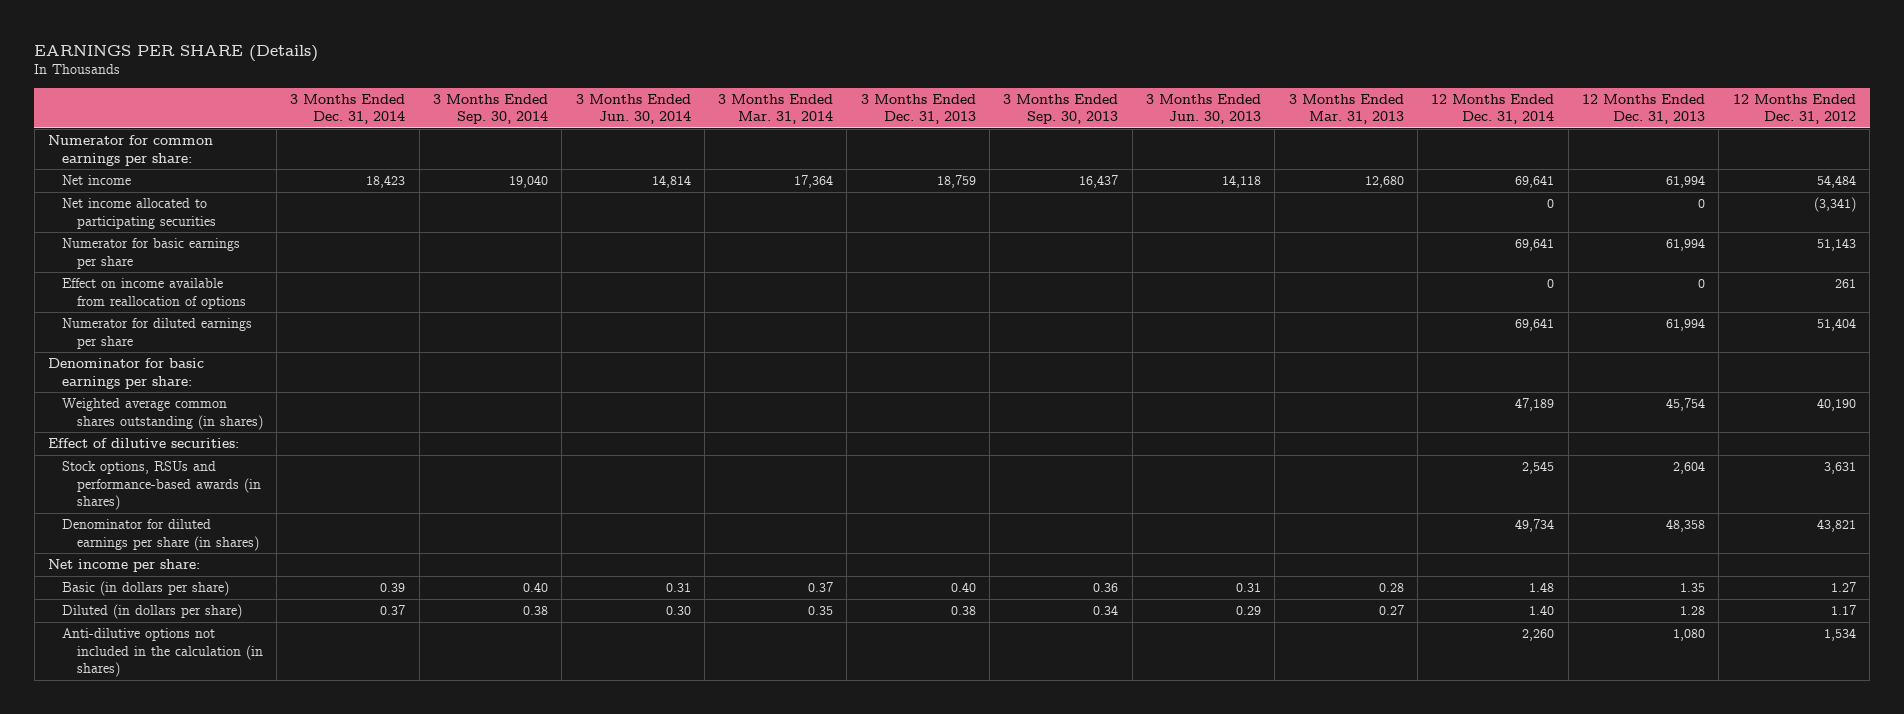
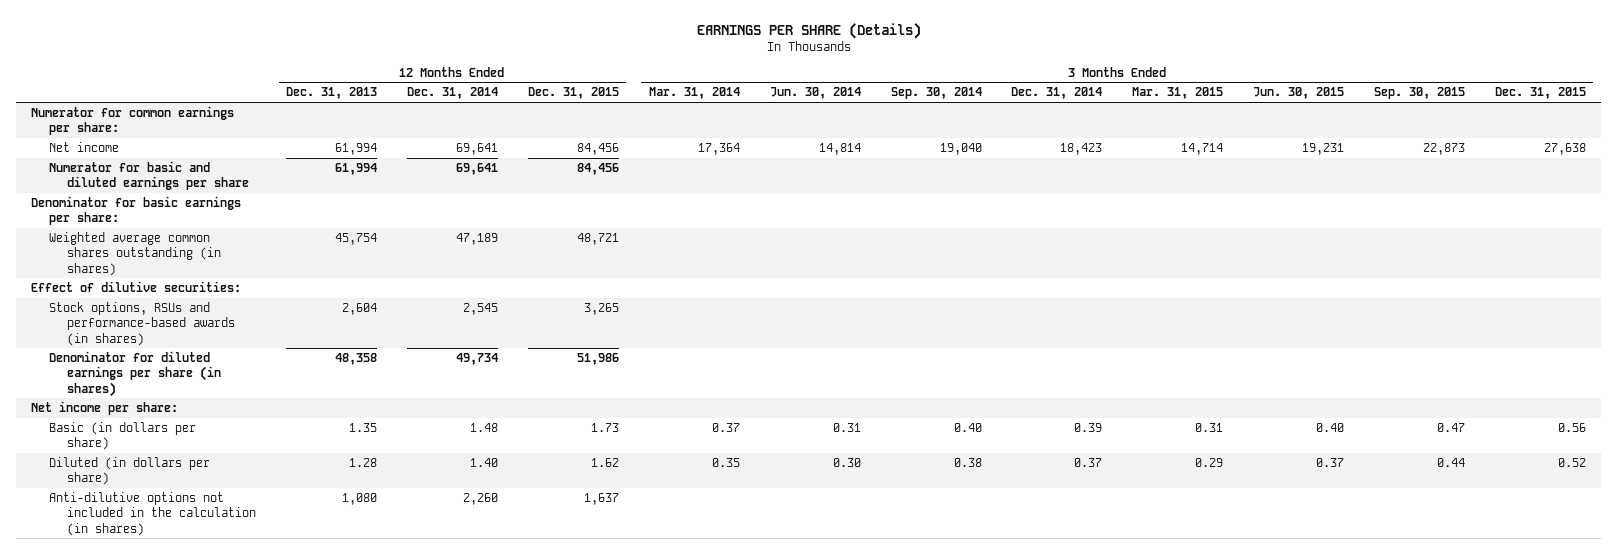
- | 3 Months Ended Dec. 31, 2014 | 3 Months Ended Sep. 30, 2014 | 3 Months Ended Jun. 30, 2014 | 3 Months Ended Mar. 31, 2014 | 3 Months Ended Dec. 31, 2013 | 3 Months Ended Sep. 30, 2013 | 3 Months Ended Jun. 30, 2013 | 3 Months Ended Mar. 31, 2013 | 12 Months Ended Dec. 31, 2014 | 12 Months Ended Dec. 31, 2013 | 12 Months Ended Dec. 31, 2012
+ | 12 Months Ended Dec. 31, 2013 | 12 Months Ended Dec. 31, 2014 | 12 Months Ended Dec. 31, 2015 | 3 Months Ended Mar. 31, 2014 | 3 Months Ended Jun. 30, 2014 | 3 Months Ended Sep. 30, 2014 | 3 Months Ended Dec. 31, 2014 | 3 Months Ended Mar. 31, 2015 | 3 Months Ended Jun. 30, 2015 | 3 Months Ended Sep. 30, 2015 | 3 Months Ended Dec. 31, 2015
- Net income allocated to participating securities | | | | | | | | | 0 | 0 | (3,341)
- Numerator for basic earnings per share | | | | | | | | | 69,641 | 61,994 | 51,143
- Effect on income available from reallocation of options | | | | | | | | | 0 | 0 | 261
- Numerator for diluted earnings per share | | | | | | | | | 69,641 | 61,994 | 51,404
+ Numerator for basic and diluted earnings per share | 61,994 | 69,641 | 84,456 | | | | | | | |

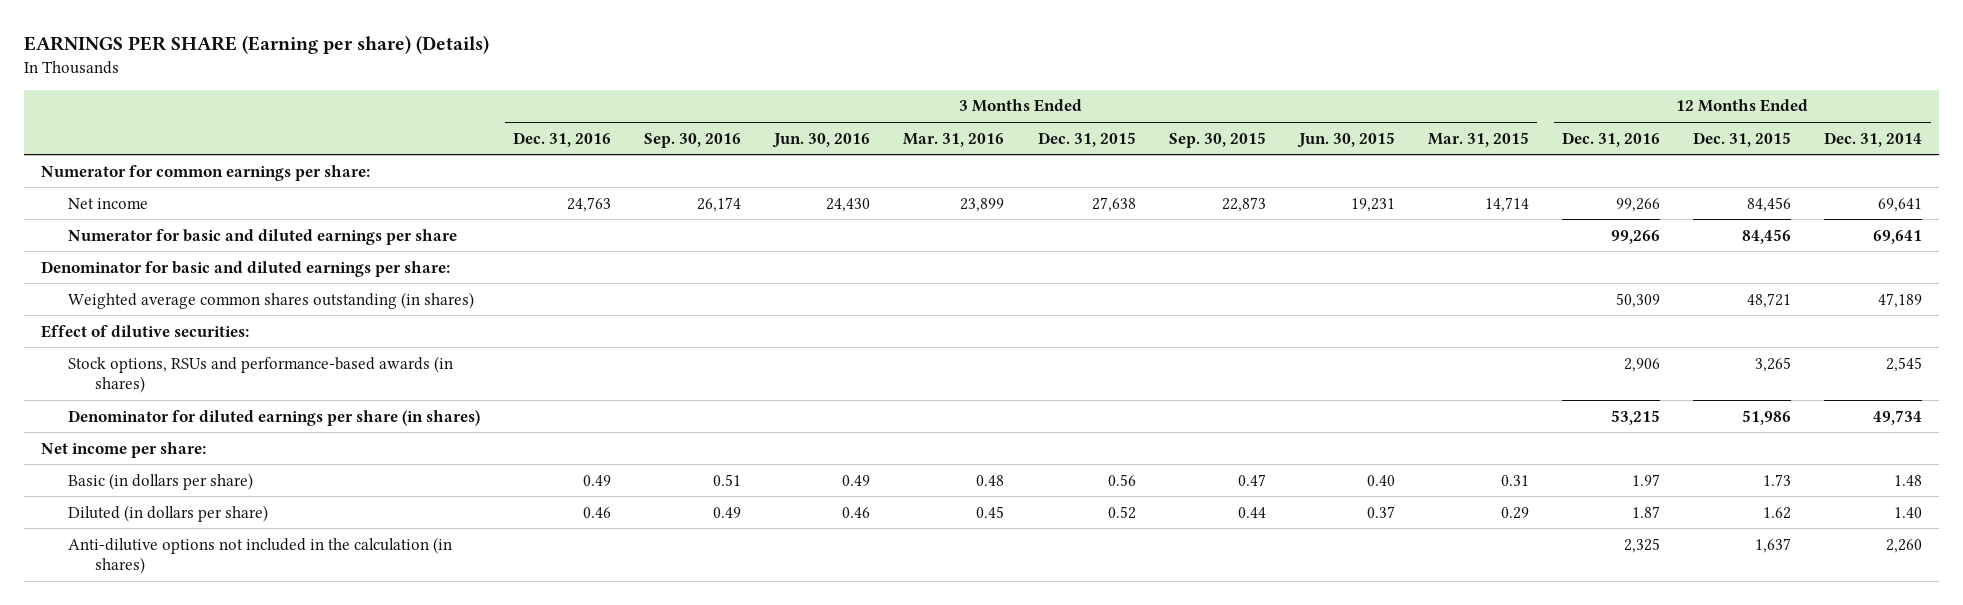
- EARNINGS PER SHARE (Details)
+ EARNINGS PER SHARE (Earning per share) (Details)
- | 12 Months Ended Dec. 31, 2013 | 12 Months Ended Dec. 31, 2014 | 12 Months Ended Dec. 31, 2015 | 3 Months Ended Mar. 31, 2014 | 3 Months Ended Jun. 30, 2014 | 3 Months Ended Sep. 30, 2014 | 3 Months Ended Dec. 31, 2014 | 3 Months Ended Mar. 31, 2015 | 3 Months Ended Jun. 30, 2015 | 3 Months Ended Sep. 30, 2015 | 3 Months Ended Dec. 31, 2015
+ | 3 Months Ended Dec. 31, 2016 | 3 Months Ended Sep. 30, 2016 | 3 Months Ended Jun. 30, 2016 | 3 Months Ended Mar. 31, 2016 | 3 Months Ended Dec. 31, 2015 | 3 Months Ended Sep. 30, 2015 | 3 Months Ended Jun. 30, 2015 | 3 Months Ended Mar. 31, 2015 | 12 Months Ended Dec. 31, 2016 | 12 Months Ended Dec. 31, 2015 | 12 Months Ended Dec. 31, 2014
- Denominator for basic earnings per share:
+ Denominator for basic and diluted earnings per share:

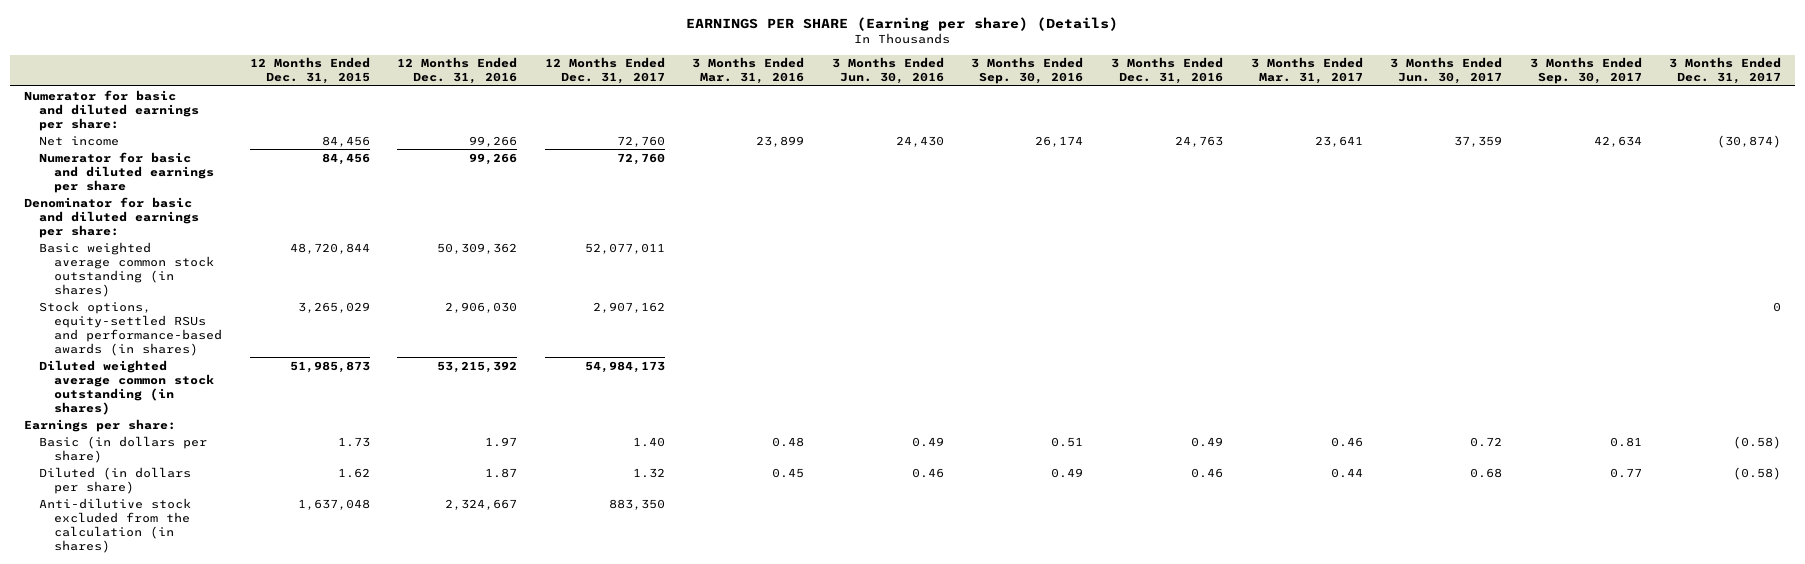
- | 3 Months Ended Dec. 31, 2016 | 3 Months Ended Sep. 30, 2016 | 3 Months Ended Jun. 30, 2016 | 3 Months Ended Mar. 31, 2016 | 3 Months Ended Dec. 31, 2015 | 3 Months Ended Sep. 30, 2015 | 3 Months Ended Jun. 30, 2015 | 3 Months Ended Mar. 31, 2015 | 12 Months Ended Dec. 31, 2016 | 12 Months Ended Dec. 31, 2015 | 12 Months Ended Dec. 31, 2014
+ | 12 Months Ended Dec. 31, 2015 | 12 Months Ended Dec. 31, 2016 | 12 Months Ended Dec. 31, 2017 | 3 Months Ended Mar. 31, 2016 | 3 Months Ended Jun. 30, 2016 | 3 Months Ended Sep. 30, 2016 | 3 Months Ended Dec. 31, 2016 | 3 Months Ended Mar. 31, 2017 | 3 Months Ended Jun. 30, 2017 | 3 Months Ended Sep. 30, 2017 | 3 Months Ended Dec. 31, 2017
- Numerator for common earnings per share:
+ Numerator for basic and diluted earnings per share:
- Weighted average common shares outstanding (in shares) | | | | | | | | | 50,309 | 48,721 | 47,189
- Effect of dilutive securities:
- Stock options, RSUs and performance-based awards (in shares) | | | | | | | | | 2,906 | 3,265 | 2,545
- Denominator for diluted earnings per share (in shares) | | | | | | | | | 53,215 | 51,986 | 49,734
- Net income per share:
+ Basic weighted average common stock outstanding (in shares) | 48,720,844 | 50,309,362 | 52,077,011 | | | | | | | |
+ Stock options, equity-settled RSUs and performance-based awards (in shares) | 3,265,029 | 2,906,030 | 2,907,162 | | | | | | | | 0
+ Diluted weighted average common stock outstanding (in shares) | 51,985,873 | 53,215,392 | 54,984,173 | | | | | | | |
+ Earnings per share:
- Anti-dilutive options not included in the calculation (in shares) | | | | | | | | | 2,325 | 1,637 | 2,260
+ Anti-dilutive stock excluded from the calculation (in shares) | 1,637,048 | 2,324,667 | 883,350 | | | | | | | |

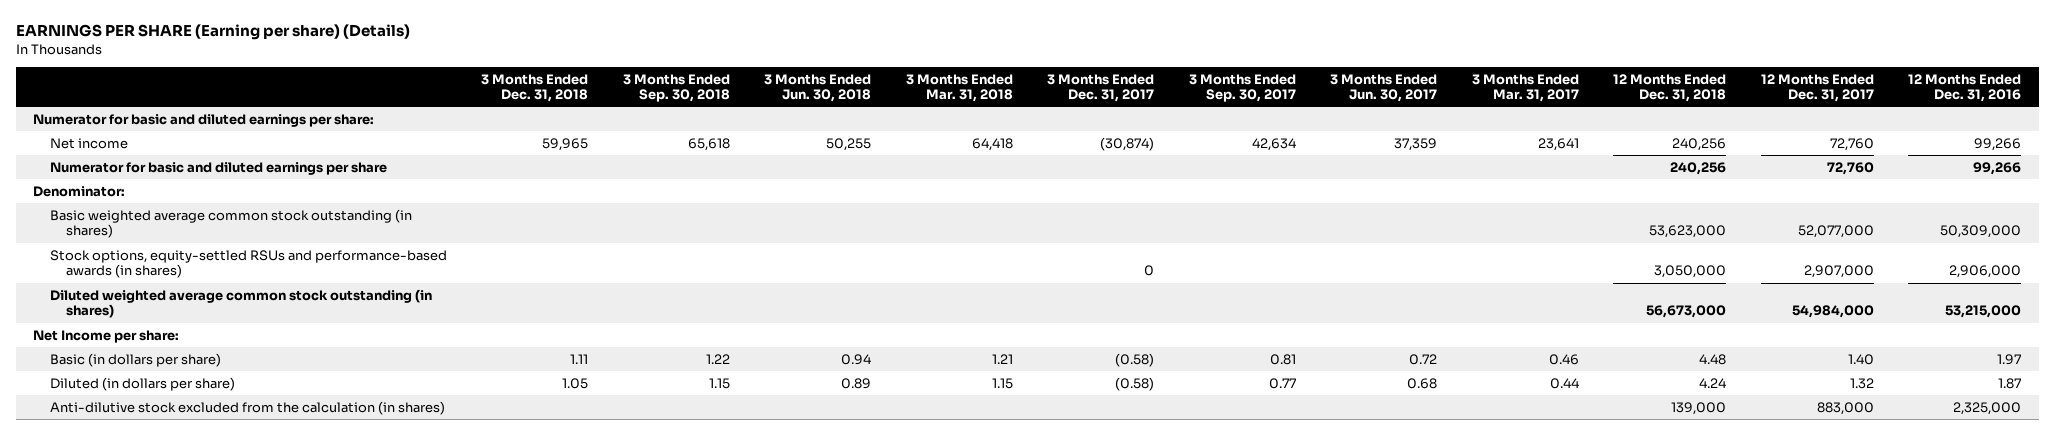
- | 12 Months Ended Dec. 31, 2015 | 12 Months Ended Dec. 31, 2016 | 12 Months Ended Dec. 31, 2017 | 3 Months Ended Mar. 31, 2016 | 3 Months Ended Jun. 30, 2016 | 3 Months Ended Sep. 30, 2016 | 3 Months Ended Dec. 31, 2016 | 3 Months Ended Mar. 31, 2017 | 3 Months Ended Jun. 30, 2017 | 3 Months Ended Sep. 30, 2017 | 3 Months Ended Dec. 31, 2017
+ | 3 Months Ended Dec. 31, 2018 | 3 Months Ended Sep. 30, 2018 | 3 Months Ended Jun. 30, 2018 | 3 Months Ended Mar. 31, 2018 | 3 Months Ended Dec. 31, 2017 | 3 Months Ended Sep. 30, 2017 | 3 Months Ended Jun. 30, 2017 | 3 Months Ended Mar. 31, 2017 | 12 Months Ended Dec. 31, 2018 | 12 Months Ended Dec. 31, 2017 | 12 Months Ended Dec. 31, 2016
- Denominator for basic and diluted earnings per share:
- Basic weighted average common stock outstanding (in shares) | 48,720,844 | 50,309,362 | 52,077,011 | | | | | | | |
- Stock options, equity-settled RSUs and performance-based awards (in shares) | 3,265,029 | 2,906,030 | 2,907,162 | | | | | | | | 0
- Diluted weighted average common stock outstanding (in shares) | 51,985,873 | 53,215,392 | 54,984,173 | | | | | | | |
- Earnings per share:
+ Denominator:
+ Basic weighted average common stock outstanding (in shares) | | | | | | | | | 53,623,000 | 52,077,000 | 50,309,000
+ Stock options, equity-settled RSUs and performance-based awards (in shares) | | | | | 0 | | | | 3,050,000 | 2,907,000 | 2,906,000
+ Diluted weighted average common stock outstanding (in shares) | | | | | | | | | 56,673,000 | 54,984,000 | 53,215,000
+ Net Income per share:
- Anti-dilutive stock excluded from the calculation (in shares) | 1,637,048 | 2,324,667 | 883,350 | | | | | | | |
+ Anti-dilutive stock excluded from the calculation (in shares) | | | | | | | | | 139,000 | 883,000 | 2,325,000

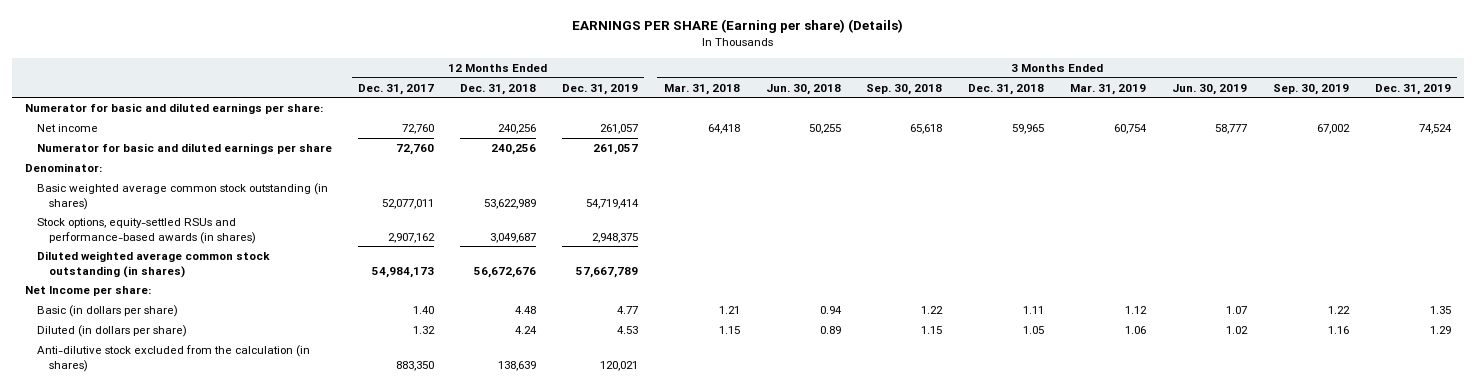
- | 3 Months Ended Dec. 31, 2018 | 3 Months Ended Sep. 30, 2018 | 3 Months Ended Jun. 30, 2018 | 3 Months Ended Mar. 31, 2018 | 3 Months Ended Dec. 31, 2017 | 3 Months Ended Sep. 30, 2017 | 3 Months Ended Jun. 30, 2017 | 3 Months Ended Mar. 31, 2017 | 12 Months Ended Dec. 31, 2018 | 12 Months Ended Dec. 31, 2017 | 12 Months Ended Dec. 31, 2016
+ | 12 Months Ended Dec. 31, 2017 | 12 Months Ended Dec. 31, 2018 | 12 Months Ended Dec. 31, 2019 | 3 Months Ended Mar. 31, 2018 | 3 Months Ended Jun. 30, 2018 | 3 Months Ended Sep. 30, 2018 | 3 Months Ended Dec. 31, 2018 | 3 Months Ended Mar. 31, 2019 | 3 Months Ended Jun. 30, 2019 | 3 Months Ended Sep. 30, 2019 | 3 Months Ended Dec. 31, 2019
- Basic weighted average common stock outstanding (in shares) | | | | | | | | | 53,623,000 | 52,077,000 | 50,309,000
- Stock options, equity-settled RSUs and performance-based awards (in shares) | | | | | 0 | | | | 3,050,000 | 2,907,000 | 2,906,000
- Diluted weighted average common stock outstanding (in shares) | | | | | | | | | 56,673,000 | 54,984,000 | 53,215,000
+ Basic weighted average common stock outstanding (in shares) | 52,077,011 | 53,622,989 | 54,719,414 | | | | | | | |
+ Stock options, equity-settled RSUs and performance-based awards (in shares) | 2,907,162 | 3,049,687 | 2,948,375 | | | | | | | |
+ Diluted weighted average common stock outstanding (in shares) | 54,984,173 | 56,672,676 | 57,667,789 | | | | | | | |
- Anti-dilutive stock excluded from the calculation (in shares) | | | | | | | | | 139,000 | 883,000 | 2,325,000
+ Anti-dilutive stock excluded from the calculation (in shares) | 883,350 | 138,639 | 120,021 | | | | | | | |

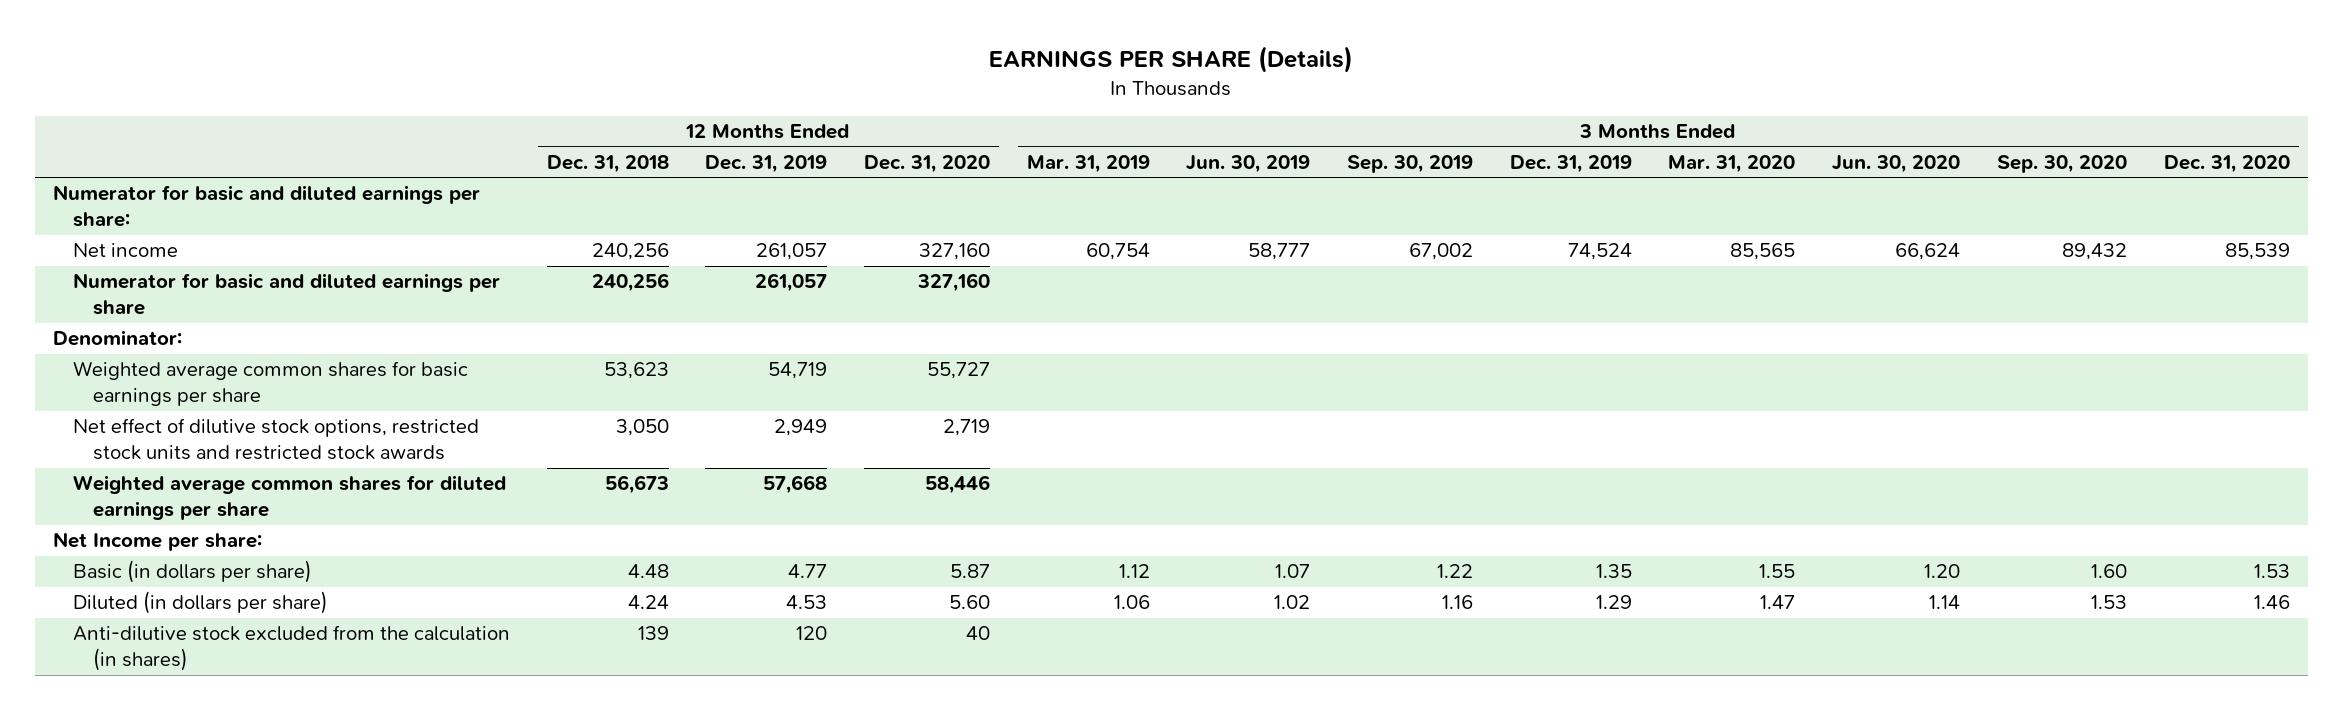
- EARNINGS PER SHARE (Earning per share) (Details)
+ EARNINGS PER SHARE (Details)
- | 12 Months Ended Dec. 31, 2017 | 12 Months Ended Dec. 31, 2018 | 12 Months Ended Dec. 31, 2019 | 3 Months Ended Mar. 31, 2018 | 3 Months Ended Jun. 30, 2018 | 3 Months Ended Sep. 30, 2018 | 3 Months Ended Dec. 31, 2018 | 3 Months Ended Mar. 31, 2019 | 3 Months Ended Jun. 30, 2019 | 3 Months Ended Sep. 30, 2019 | 3 Months Ended Dec. 31, 2019
+ | 12 Months Ended Dec. 31, 2018 | 12 Months Ended Dec. 31, 2019 | 12 Months Ended Dec. 31, 2020 | 3 Months Ended Mar. 31, 2019 | 3 Months Ended Jun. 30, 2019 | 3 Months Ended Sep. 30, 2019 | 3 Months Ended Dec. 31, 2019 | 3 Months Ended Mar. 31, 2020 | 3 Months Ended Jun. 30, 2020 | 3 Months Ended Sep. 30, 2020 | 3 Months Ended Dec. 31, 2020
- Basic weighted average common stock outstanding (in shares) | 52,077,011 | 53,622,989 | 54,719,414 | | | | | | | |
- Stock options, equity-settled RSUs and performance-based awards (in shares) | 2,907,162 | 3,049,687 | 2,948,375 | | | | | | | |
- Diluted weighted average common stock outstanding (in shares) | 54,984,173 | 56,672,676 | 57,667,789 | | | | | | | |
+ Weighted average common shares for basic earnings per share | 53,623 | 54,719 | 55,727 | | | | | | | |
+ Net effect of dilutive stock options, restricted stock units and restricted stock awards | 3,050 | 2,949 | 2,719 | | | | | | | |
+ Weighted average common shares for diluted earnings per share | 56,673 | 57,668 | 58,446 | | | | | | | |
- Anti-dilutive stock excluded from the calculation (in shares) | 883,350 | 138,639 | 120,021 | | | | | | | |
+ Anti-dilutive stock excluded from the calculation (in shares) | 139 | 120 | 40 | | | | | | | |

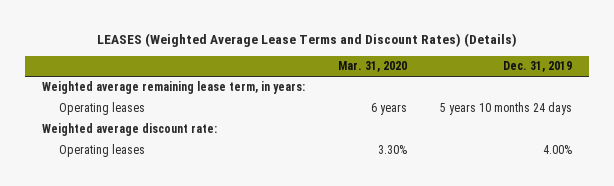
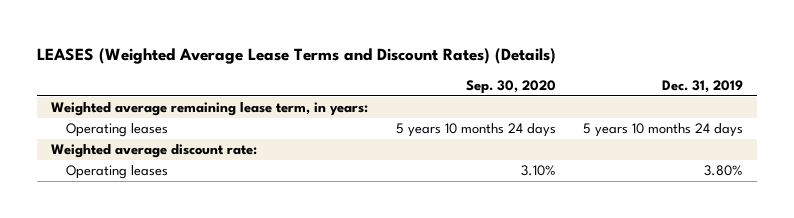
- | Mar. 31, 2020 | Dec. 31, 2019
+ | Sep. 30, 2020 | Dec. 31, 2019
- Operating leases | 3.30% | 4.00%
+ Operating leases | 3.10% | 3.80%

